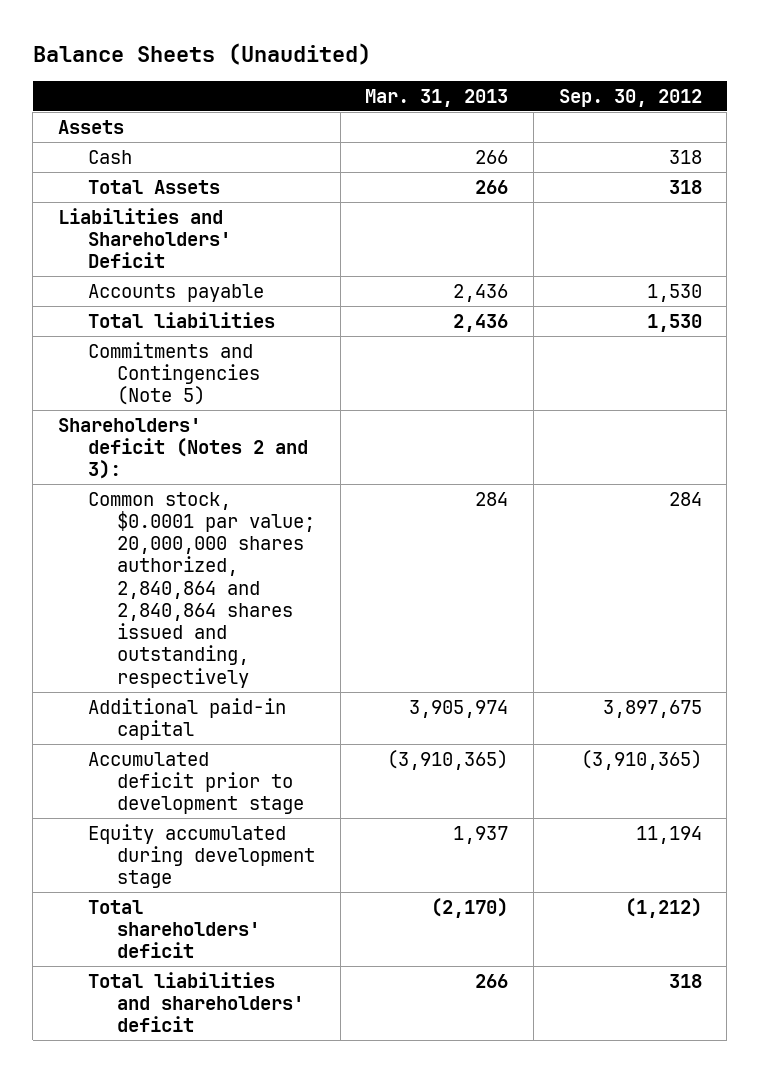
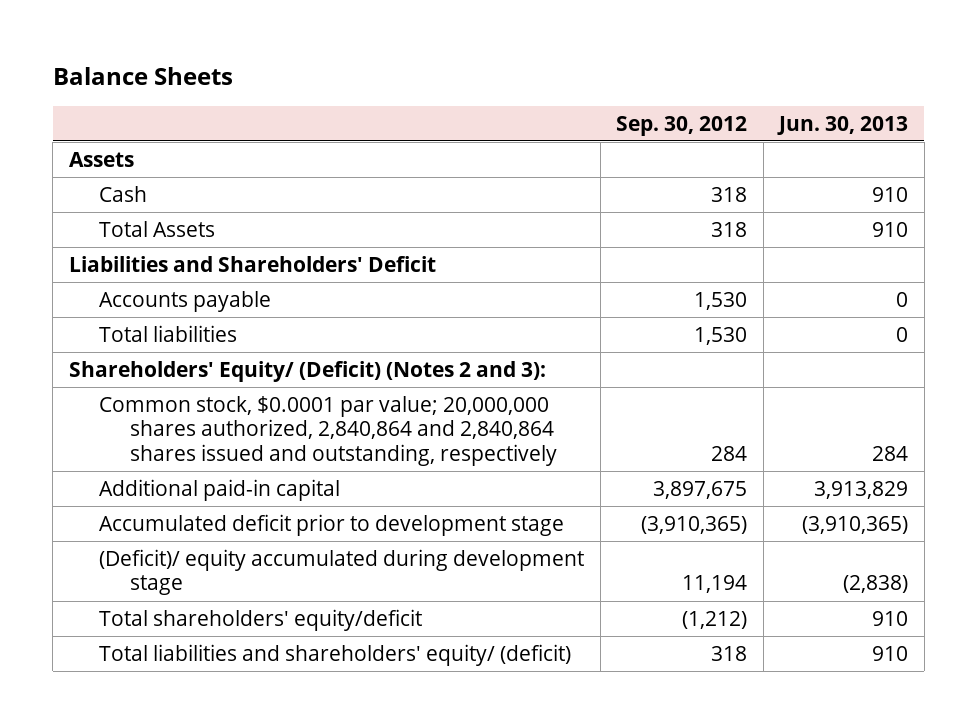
- Balance Sheets (Unaudited)
+ Balance Sheets
- | Mar. 31, 2013 | Sep. 30, 2012
+ | Sep. 30, 2012 | Jun. 30, 2013
- Commitments and Contingencies (Note 5)
- Shareholders' deficit (Notes 2 and 3):
+ Shareholders' Equity/ (Deficit) (Notes 2 and 3):
- Equity accumulated during development stage | 1,937 | 11,194
- Total shareholders' deficit | (2,170) | (1,212)
- Total liabilities and shareholders' deficit | 266 | 318
+ (Deficit)/ equity accumulated during development stage | 11,194 | (2,838)
+ Total shareholders' equity/deficit | (1,212) | 910
+ Total liabilities and shareholders' equity/ (deficit) | 318 | 910

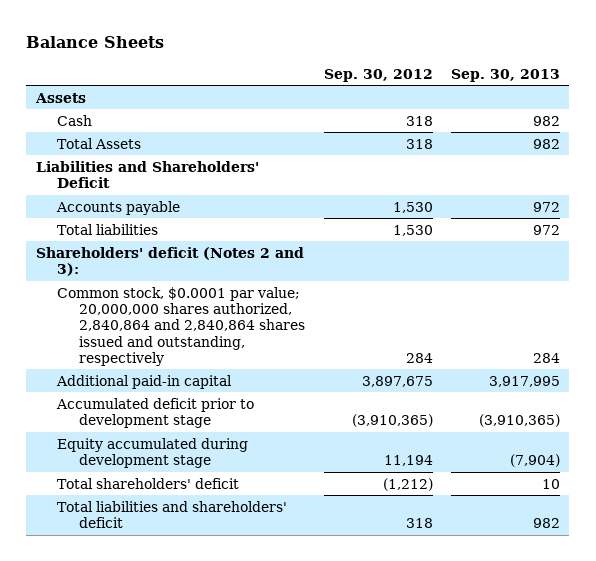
- | Sep. 30, 2012 | Jun. 30, 2013
+ | Sep. 30, 2012 | Sep. 30, 2013
- Shareholders' Equity/ (Deficit) (Notes 2 and 3):
+ Shareholders' deficit (Notes 2 and 3):
- (Deficit)/ equity accumulated during development stage | 11,194 | (2,838)
- Total shareholders' equity/deficit | (1,212) | 910
- Total liabilities and shareholders' equity/ (deficit) | 318 | 910
+ Equity accumulated during development stage | 11,194 | (7,904)
+ Total shareholders' deficit | (1,212) | 10
+ Total liabilities and shareholders' deficit | 318 | 982

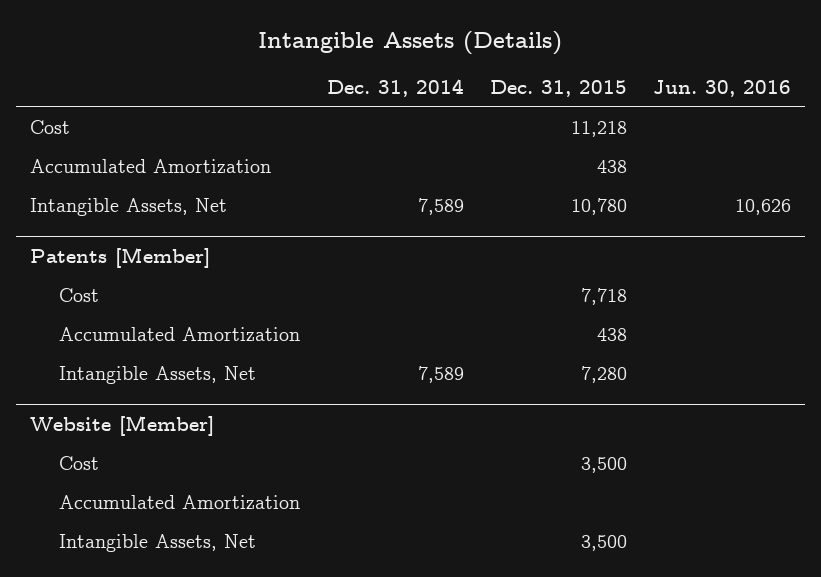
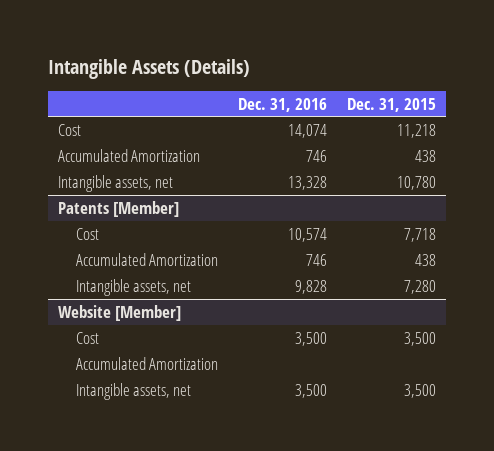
- | Dec. 31, 2014 | Dec. 31, 2015 | Jun. 30, 2016
+ | Dec. 31, 2016 | Dec. 31, 2015
- Intangible Assets, Net | 7,589 | 10,780 | 10,626
+ Intangible assets, net | 13,328 | 10,780
@ Patents [Member]
- Intangible Assets, Net | 7,589 | 7,280 |
+ Intangible assets, net | 9,828 | 7,280
@ Website [Member]
- Intangible Assets, Net | | 3,500 |
+ Intangible assets, net | 3,500 | 3,500

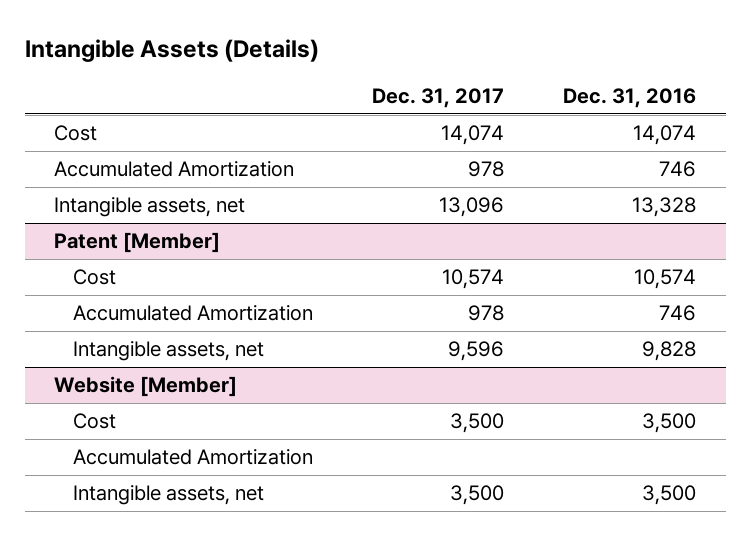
- | Dec. 31, 2016 | Dec. 31, 2015
+ | Dec. 31, 2017 | Dec. 31, 2016
- Patents [Member]
+ Patent [Member]

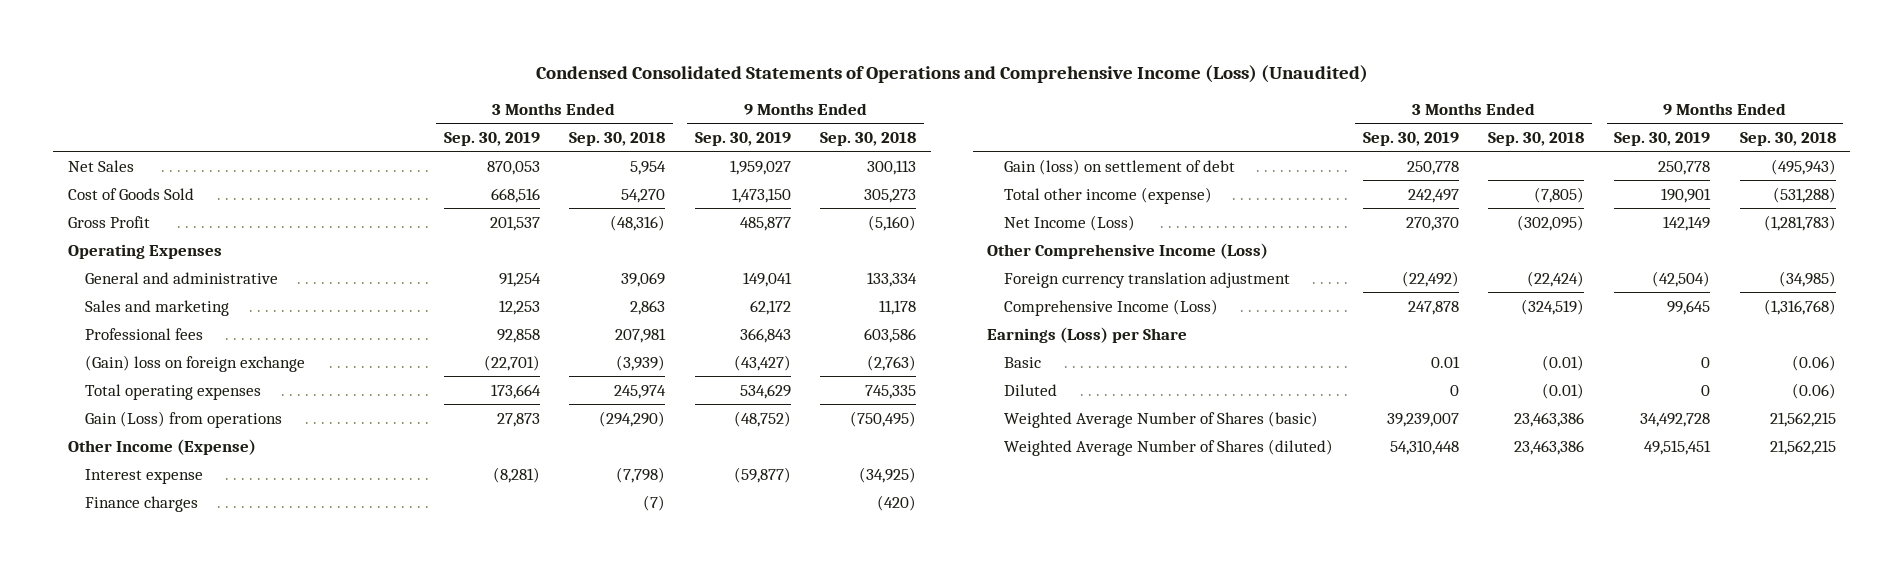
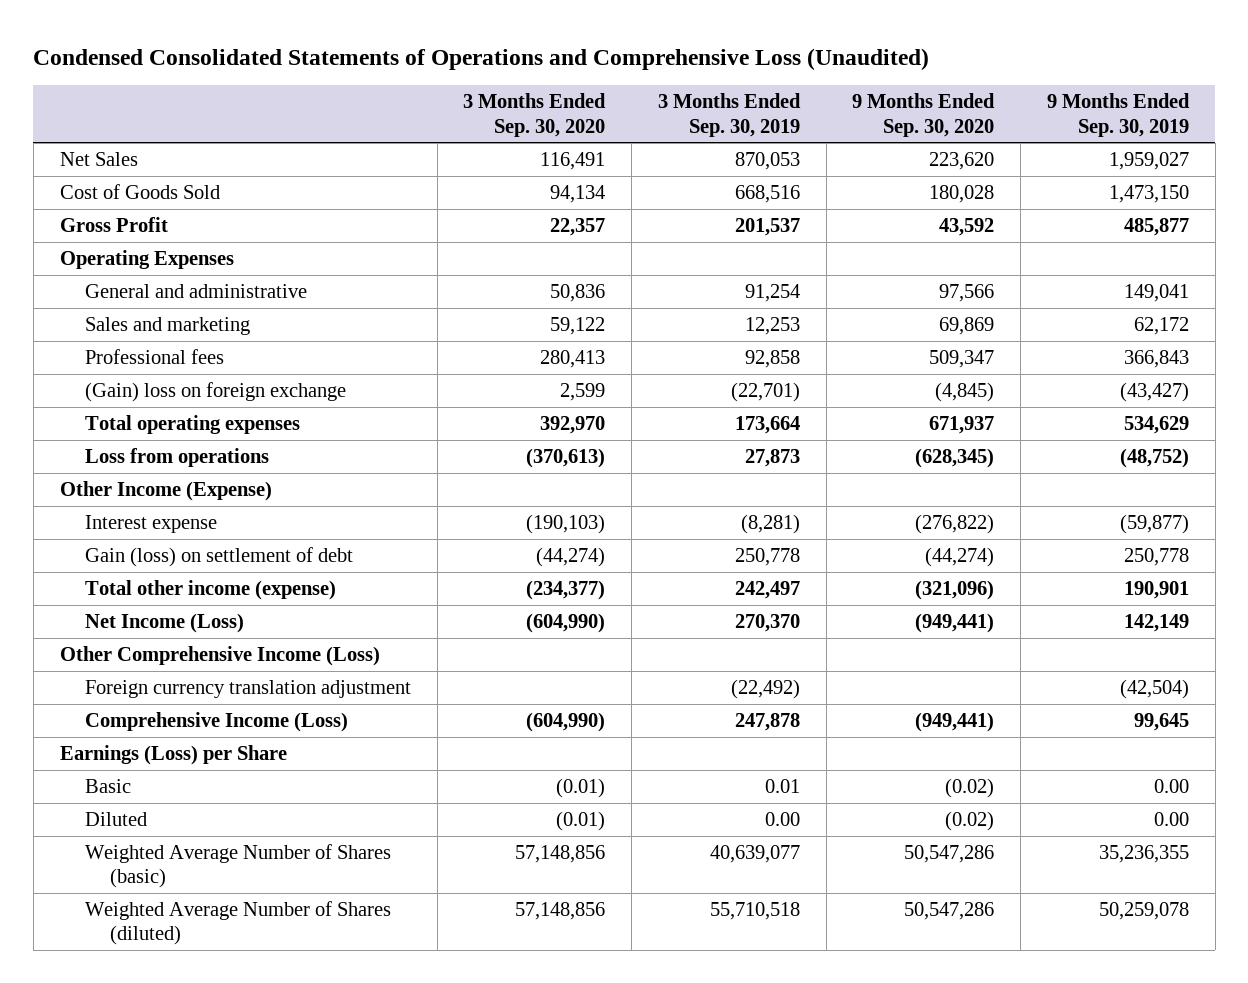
- Condensed Consolidated Statements of Operations and Comprehensive Income (Loss) (Unaudited)
+ Condensed Consolidated Statements of Operations and Comprehensive Loss (Unaudited)
- | 3 Months Ended Sep. 30, 2019 | 3 Months Ended Sep. 30, 2018 | 9 Months Ended Sep. 30, 2019 | 9 Months Ended Sep. 30, 2018
+ | 3 Months Ended Sep. 30, 2020 | 3 Months Ended Sep. 30, 2019 | 9 Months Ended Sep. 30, 2020 | 9 Months Ended Sep. 30, 2019
- Gain (Loss) from operations | 27,873 | (294,290) | (48,752) | (750,495)
+ Loss from operations | (370,613) | 27,873 | (628,345) | (48,752)
- Finance charges | | (7) | | (420)
- Basic | 0.01 | (0.01) | 0 | (0.06)
- Diluted | 0 | (0.01) | 0 | (0.06)
- Weighted Average Number of Shares (basic) | 39,239,007 | 23,463,386 | 34,492,728 | 21,562,215
- Weighted Average Number of Shares (diluted) | 54,310,448 | 23,463,386 | 49,515,451 | 21,562,215
+ Basic | (0.01) | 0.01 | (0.02) | 0.00
+ Diluted | (0.01) | 0.00 | (0.02) | 0.00
+ Weighted Average Number of Shares (basic) | 57,148,856 | 40,639,077 | 50,547,286 | 35,236,355
+ Weighted Average Number of Shares (diluted) | 57,148,856 | 55,710,518 | 50,547,286 | 50,259,078

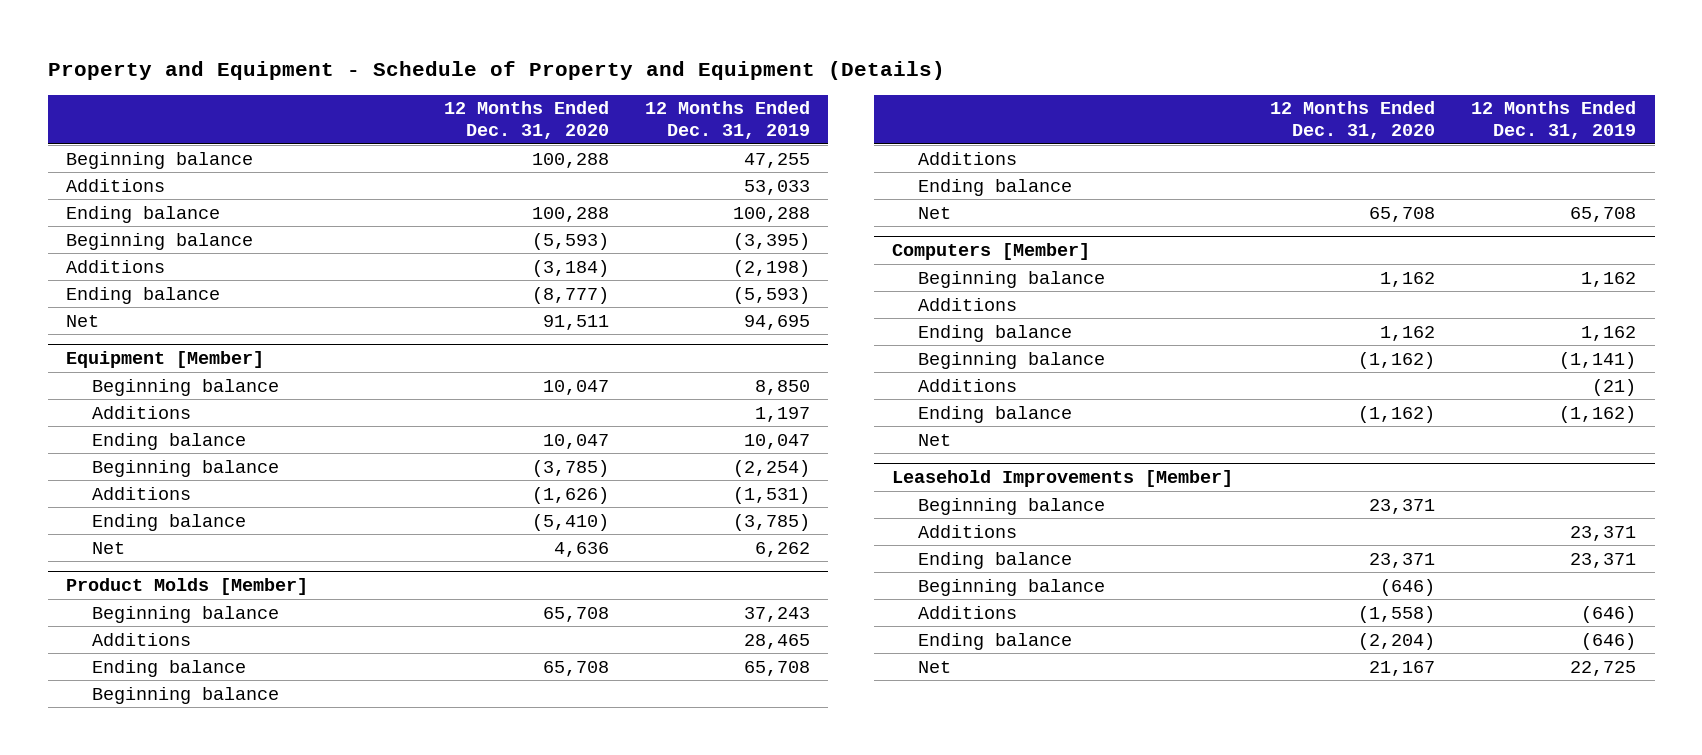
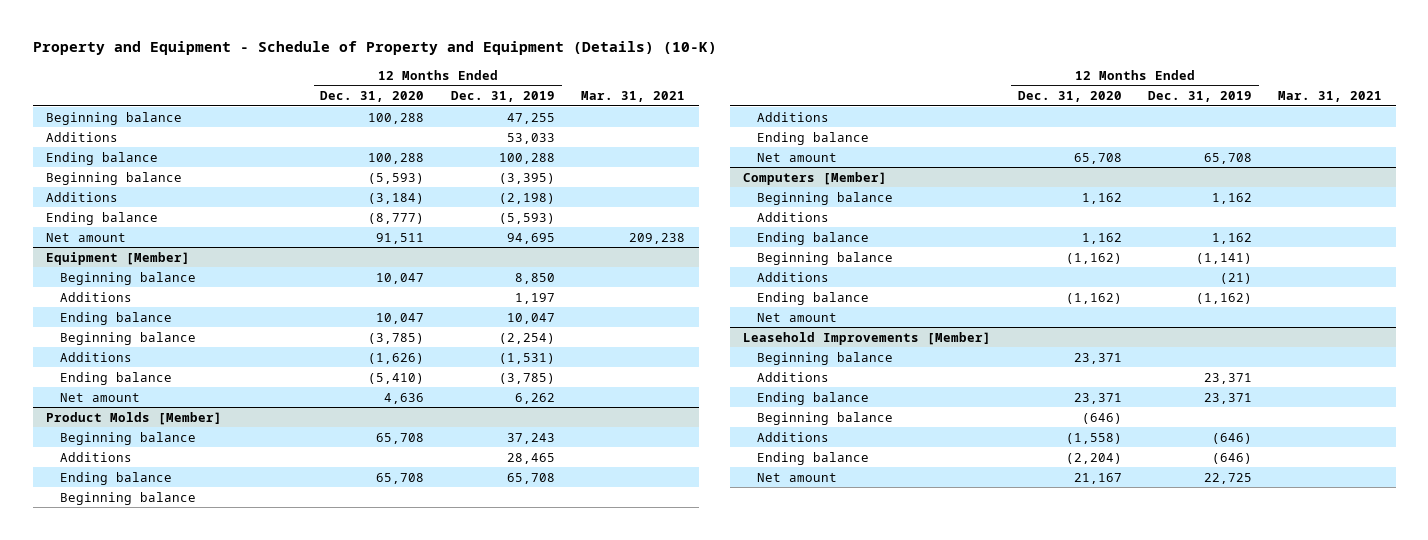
- Property and Equipment - Schedule of Property and Equipment (Details)
+ Property and Equipment - Schedule of Property and Equipment (Details) (10-K)
- | 12 Months Ended Dec. 31, 2020 | 12 Months Ended Dec. 31, 2019
+ | 12 Months Ended Dec. 31, 2020 | 12 Months Ended Dec. 31, 2019 | Mar. 31, 2021
- Net | 91,511 | 94,695
+ Net amount | 91,511 | 94,695 | 209,238
@ Equipment [Member]
- Net | 4,636 | 6,262
+ Net amount | 4,636 | 6,262 |
@ Product Molds [Member]
- Net | 65,708 | 65,708
+ Net amount | 65,708 | 65,708 |
@ Computers [Member]
- Net
+ Net amount
@ Leasehold Improvements [Member]
- Net | 21,167 | 22,725
+ Net amount | 21,167 | 22,725 |

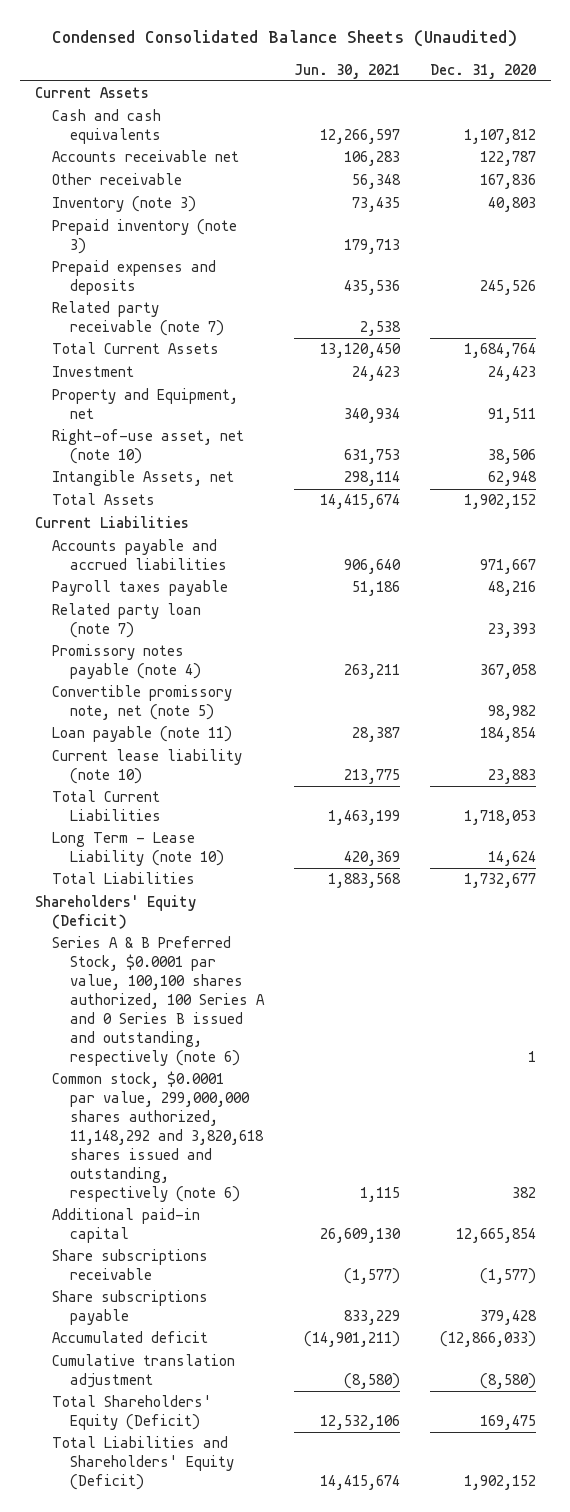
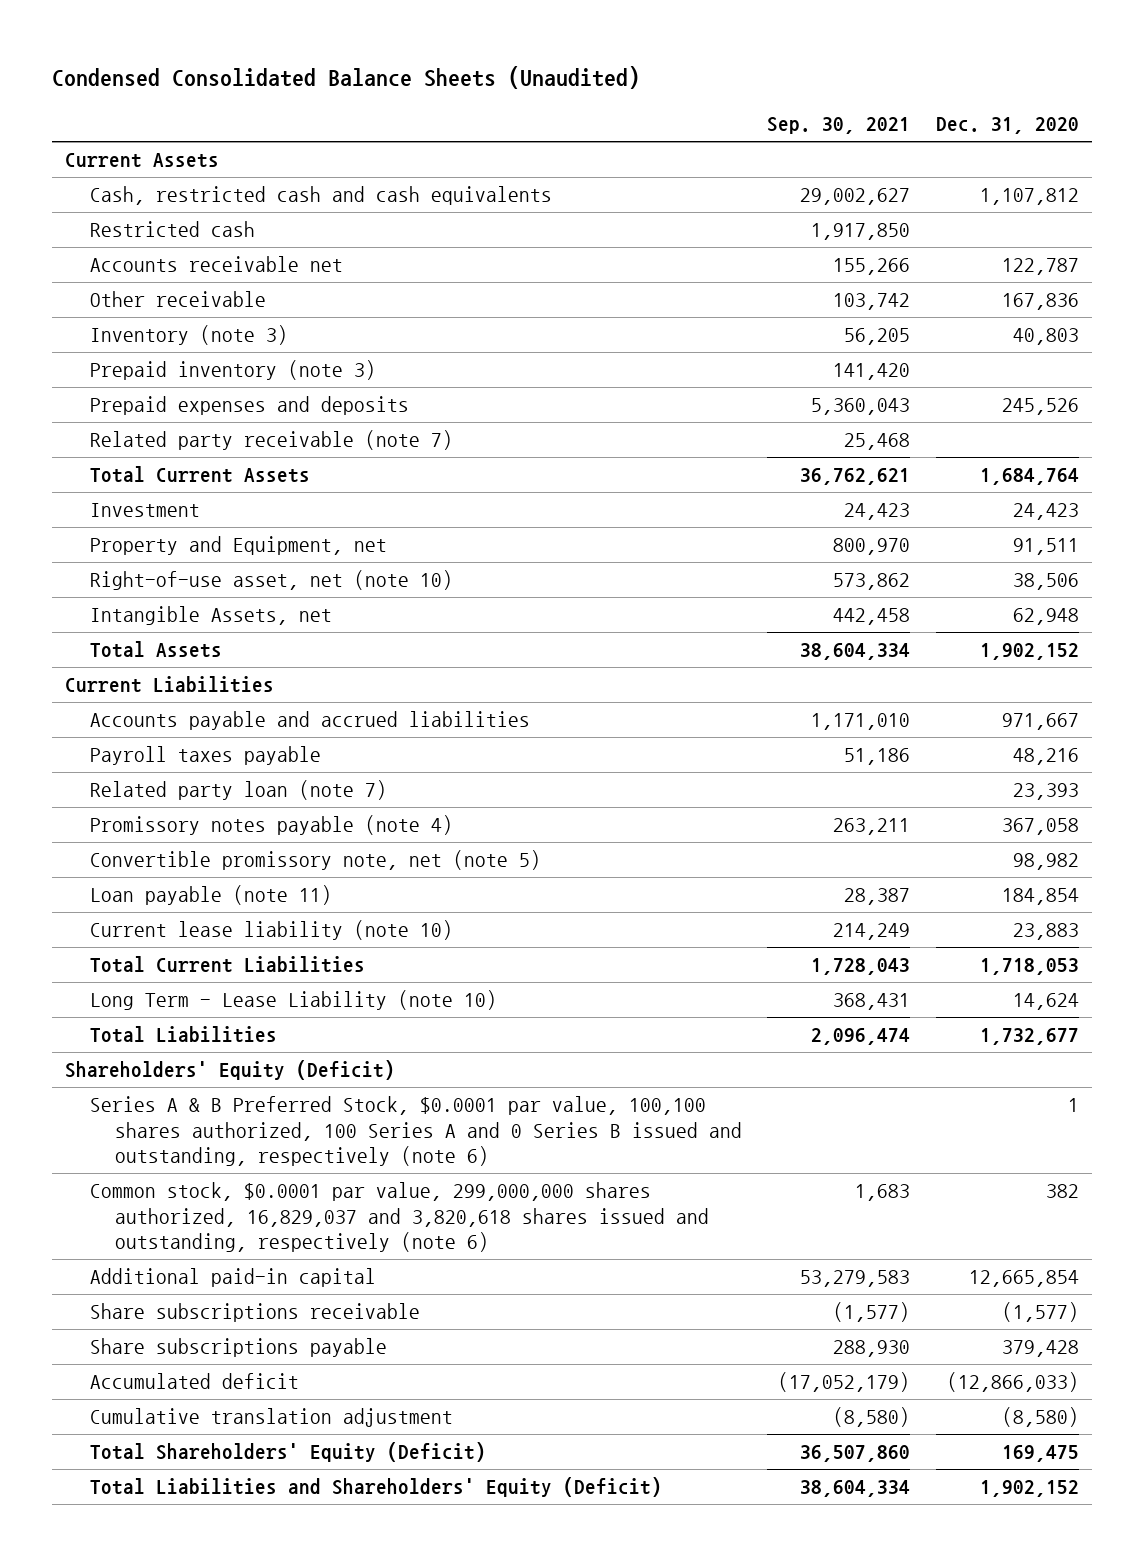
- | Jun. 30, 2021 | Dec. 31, 2020
+ | Sep. 30, 2021 | Dec. 31, 2020
- Cash and cash equivalents | 12,266,597 | 1,107,812
+ Cash, restricted cash and cash equivalents | 29,002,627 | 1,107,812
+ Restricted cash | 1,917,850 |
- Common stock, $0.0001 par value, 299,000,000 shares authorized, 11,148,292 and 3,820,618 shares issued and outstanding, respectively (note 6) | 1,115 | 382
+ Common stock, $0.0001 par value, 299,000,000 shares authorized, 16,829,037 and 3,820,618 shares issued and outstanding, respectively (note 6) | 1,683 | 382

